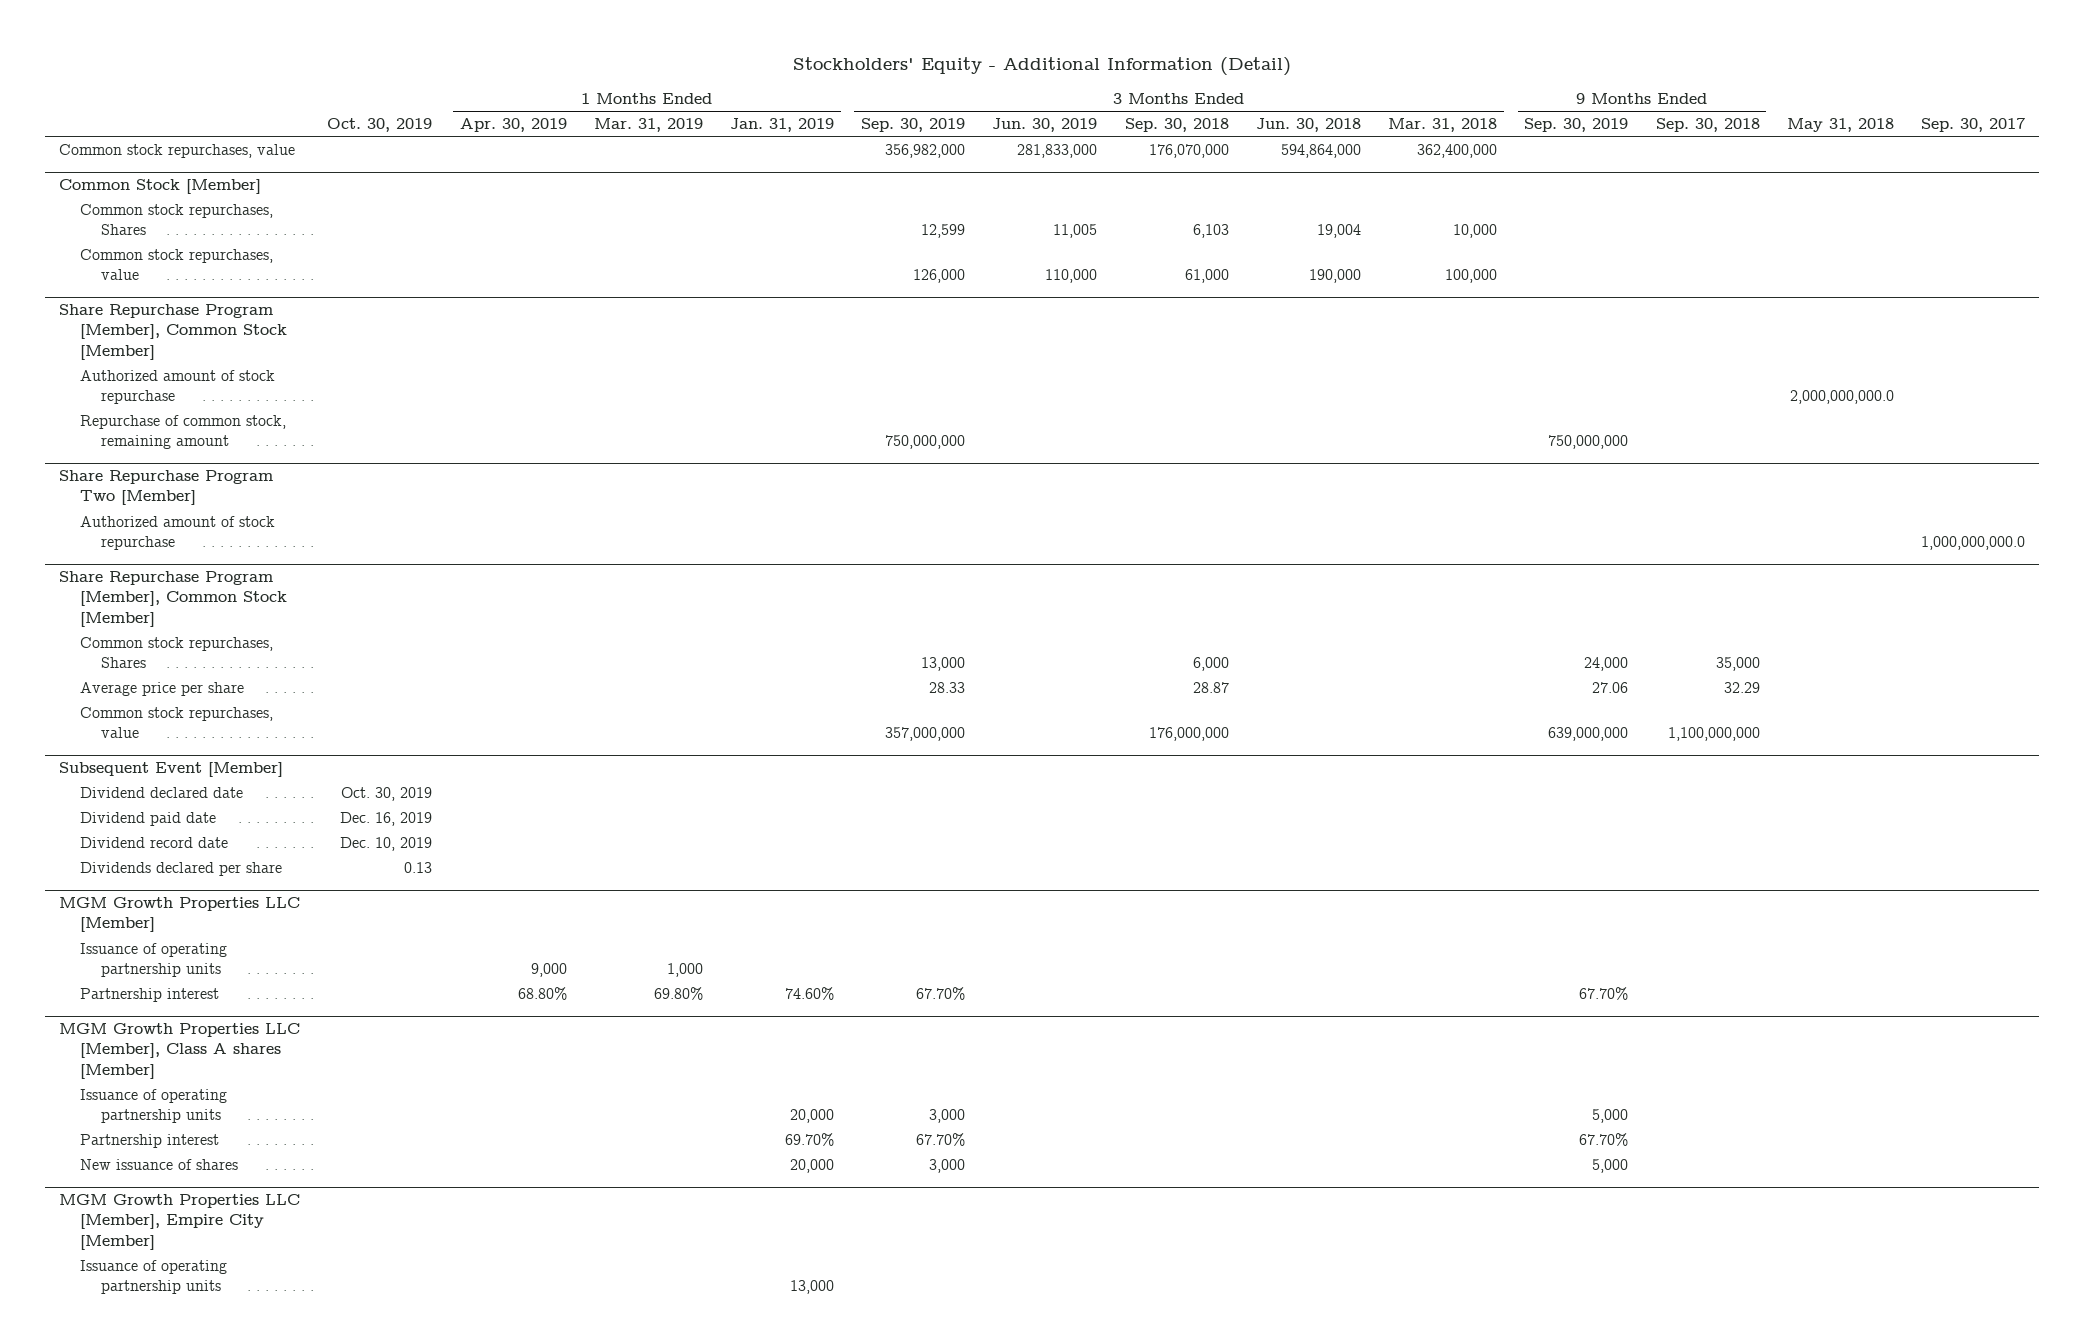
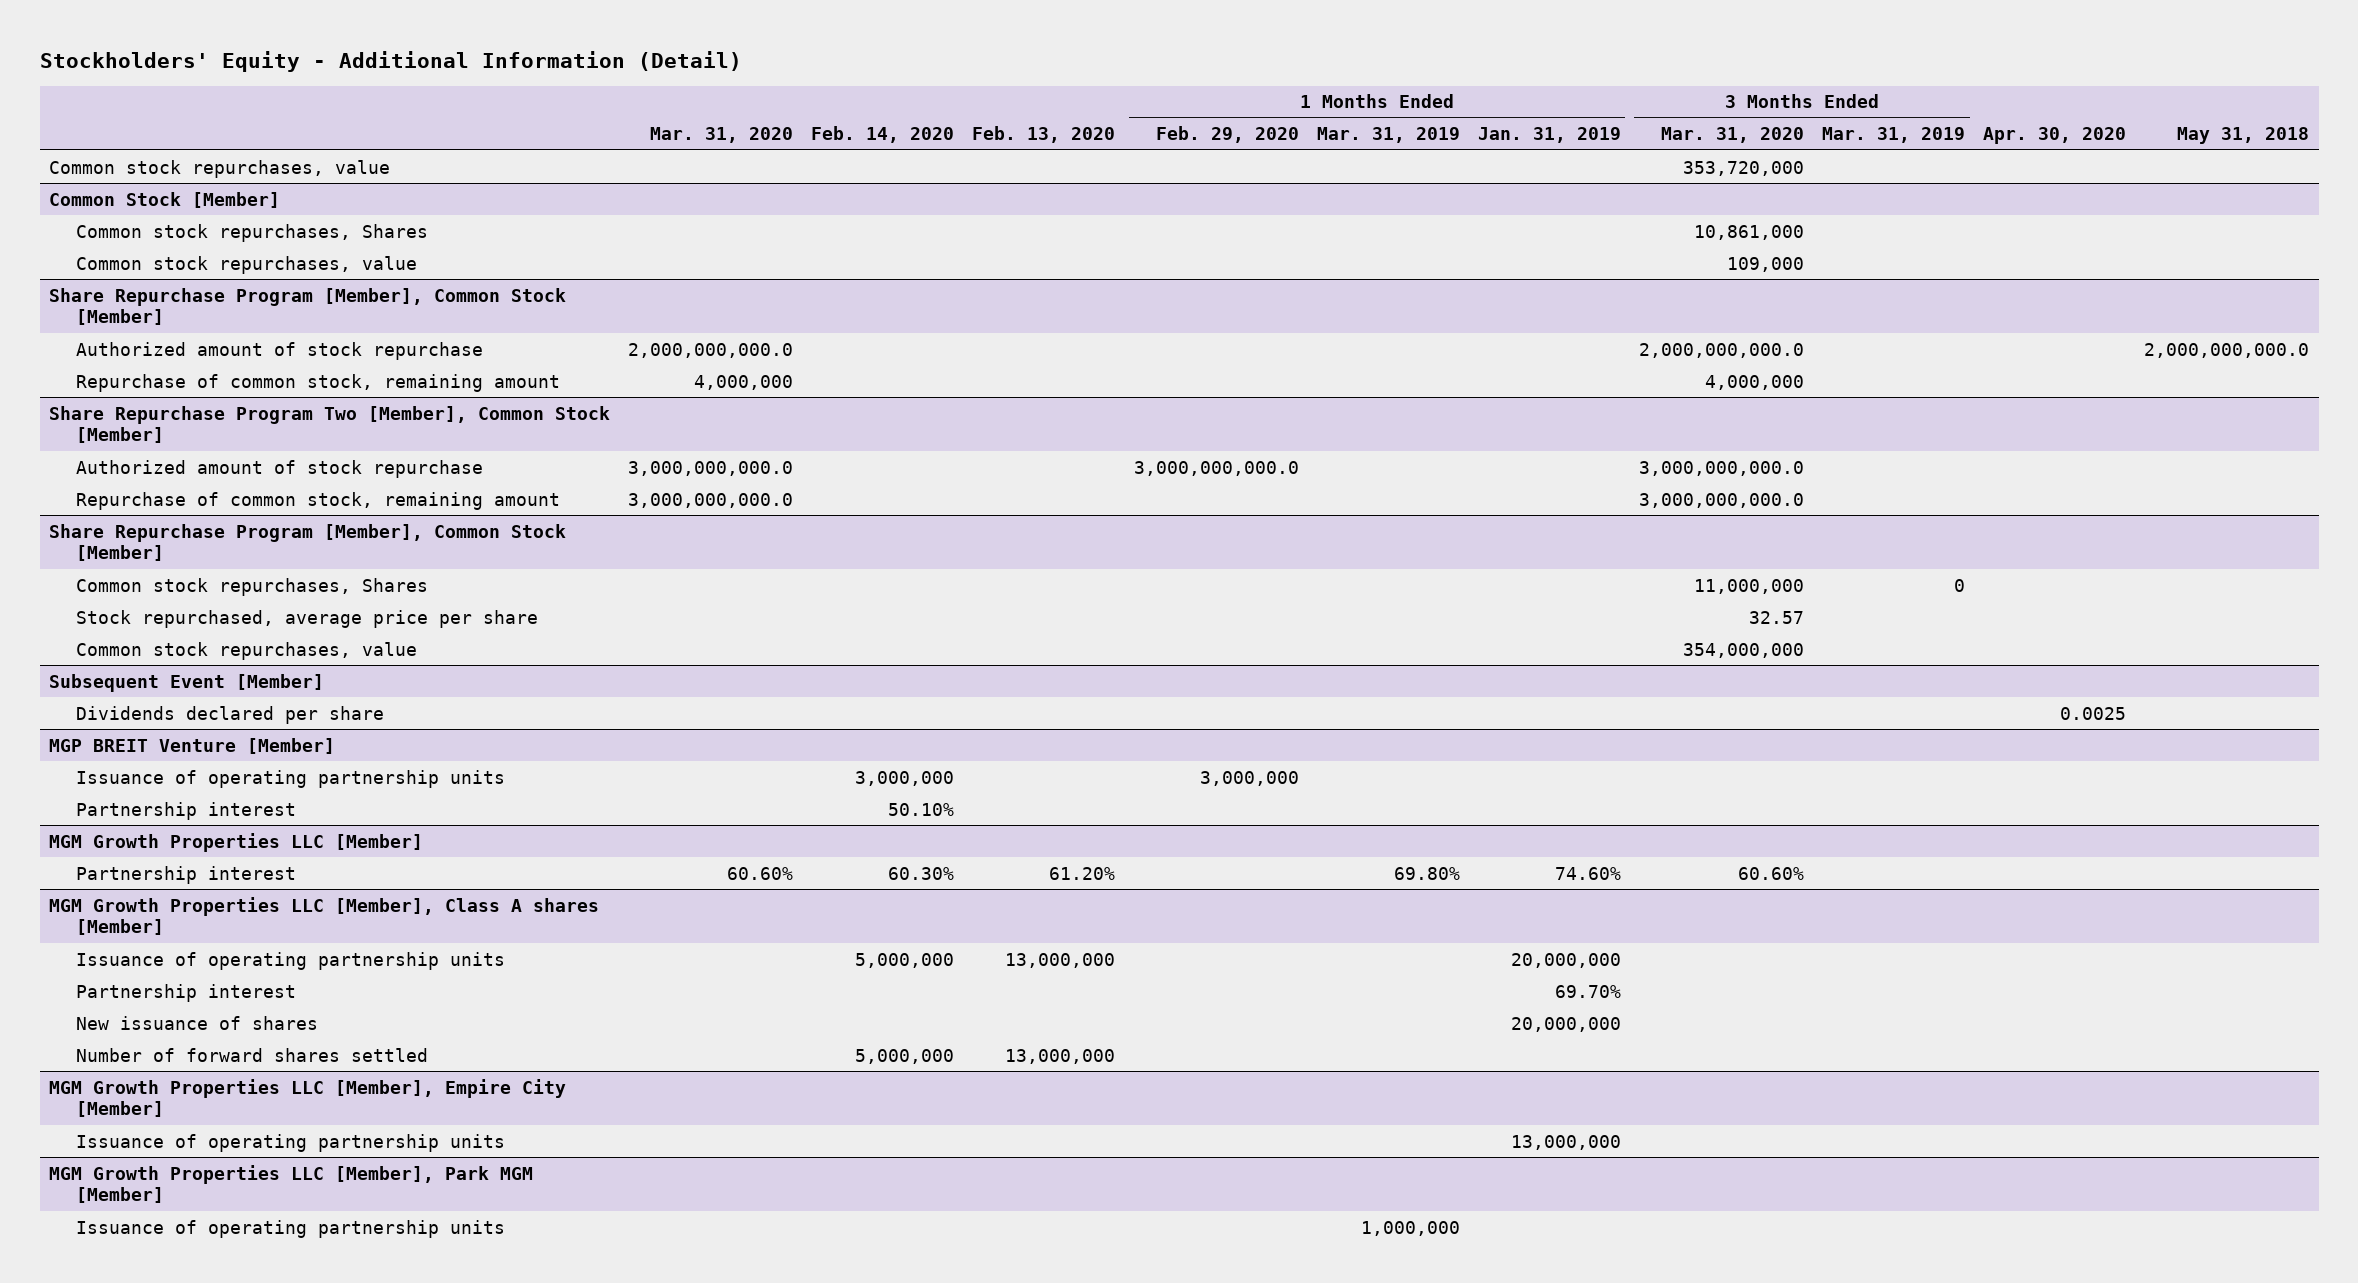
- | Oct. 30, 2019 | 1 Months Ended Apr. 30, 2019 | 1 Months Ended Mar. 31, 2019 | 1 Months Ended Jan. 31, 2019 | 3 Months Ended Sep. 30, 2019 | 3 Months Ended Jun. 30, 2019 | 3 Months Ended Sep. 30, 2018 | 3 Months Ended Jun. 30, 2018 | 3 Months Ended Mar. 31, 2018 | 9 Months Ended Sep. 30, 2019 | 9 Months Ended Sep. 30, 2018 | May 31, 2018 | Sep. 30, 2017
+ | Mar. 31, 2020 | Feb. 14, 2020 | Feb. 13, 2020 | 1 Months Ended Feb. 29, 2020 | 1 Months Ended Mar. 31, 2019 | 1 Months Ended Jan. 31, 2019 | 3 Months Ended Mar. 31, 2020 | 3 Months Ended Mar. 31, 2019 | Apr. 30, 2020 | May 31, 2018
- Share Repurchase Program Two [Member]
+ Share Repurchase Program Two [Member], Common Stock [Member]
+ Repurchase of common stock, remaining amount | 3,000,000,000.0 | | | | | | 3,000,000,000.0 | | |
@ Share Repurchase Program [Member], Common Stock [Member]
- Average price per share | | | | | 28.33 | | 28.87 | | | 27.06 | 32.29 | |
+ Stock repurchased, average price per share | | | | | | | 32.57 | | |
@ Subsequent Event [Member]
- Dividend declared date | Oct. 30, 2019 | | | | | | | | | | | |
- Dividend paid date | Dec. 16, 2019 | | | | | | | | | | | |
- Dividend record date | Dec. 10, 2019 | | | | | | | | | | | |
+ MGP BREIT Venture [Member]
+ Issuance of operating partnership units | | 3,000,000 | | 3,000,000 | | | | | |
+ Partnership interest | | 50.10% | | | | | | | |
@ MGM Growth Properties LLC [Member]
- Issuance of operating partnership units | | 9,000 | 1,000 | | | | | | | | | |
@ MGM Growth Properties LLC [Member], Class A shares [Member]
- Issuance of operating partnership units | | | | 20,000 | 3,000 | | | | | 5,000 | | |
+ Issuance of operating partnership units | | 5,000,000 | 13,000,000 | | | 20,000,000 | | | |
- New issuance of shares | | | | 20,000 | 3,000 | | | | | 5,000 | | |
+ New issuance of shares | | | | | | 20,000,000 | | | |
+ Number of forward shares settled | | 5,000,000 | 13,000,000 | | | | | | |
@ MGM Growth Properties LLC [Member], Empire City [Member]
- Issuance of operating partnership units | | | | 13,000 | | | | | | | | |
+ Issuance of operating partnership units | | | | | | 13,000,000 | | | |
+ MGM Growth Properties LLC [Member], Park MGM [Member]
+ Issuance of operating partnership units | | | | | 1,000,000 | | | | |

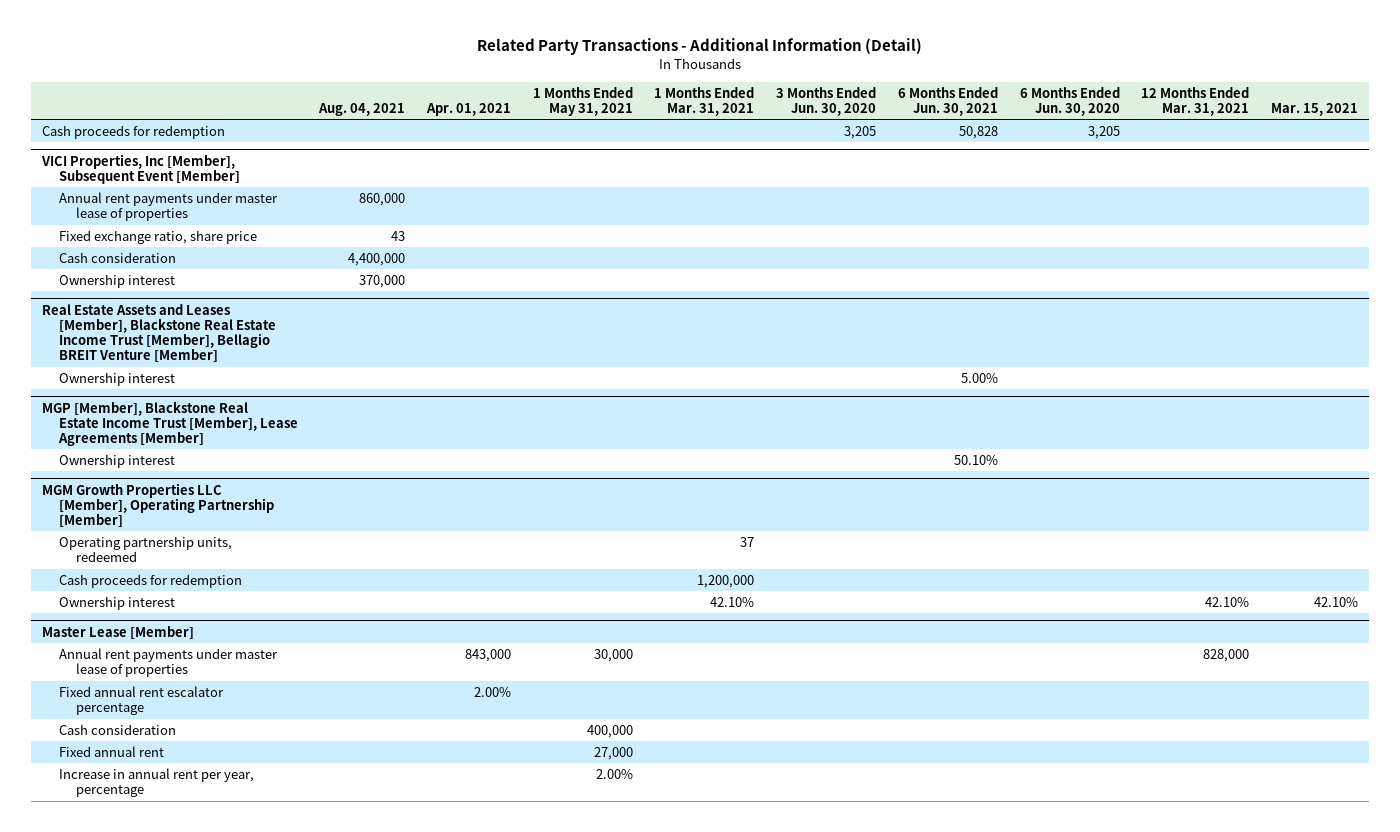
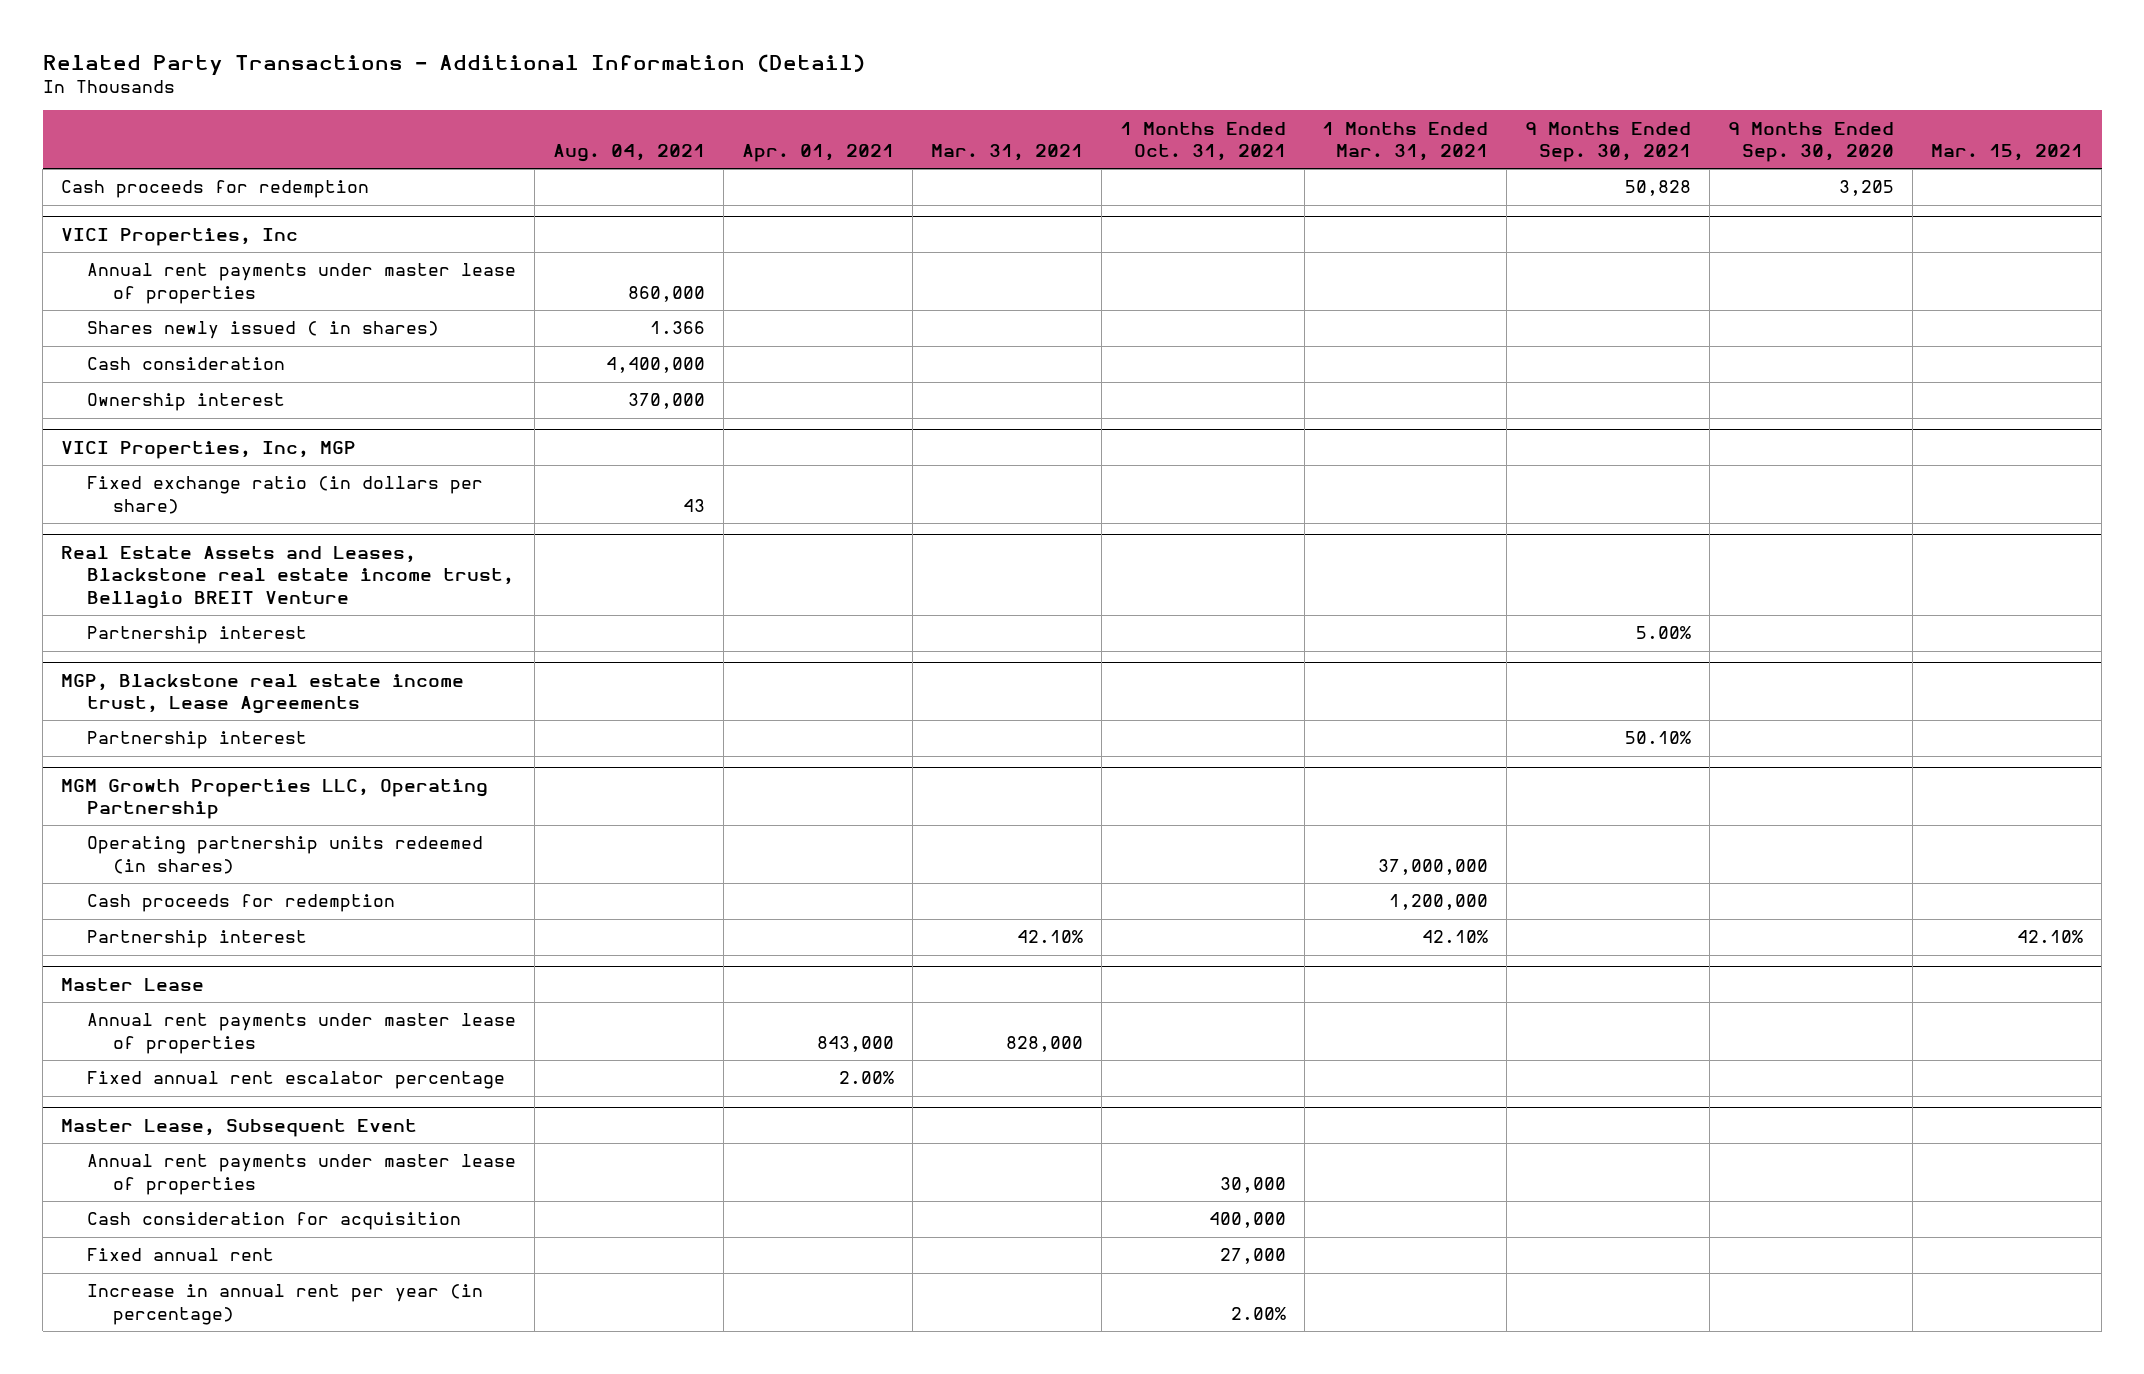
- | Aug. 04, 2021 | Apr. 01, 2021 | 1 Months Ended May 31, 2021 | 1 Months Ended Mar. 31, 2021 | 3 Months Ended Jun. 30, 2020 | 6 Months Ended Jun. 30, 2021 | 6 Months Ended Jun. 30, 2020 | 12 Months Ended Mar. 31, 2021 | Mar. 15, 2021
+ | Aug. 04, 2021 | Apr. 01, 2021 | Mar. 31, 2021 | 1 Months Ended Oct. 31, 2021 | 1 Months Ended Mar. 31, 2021 | 9 Months Ended Sep. 30, 2021 | 9 Months Ended Sep. 30, 2020 | Mar. 15, 2021
- VICI Properties, Inc [Member], Subsequent Event [Member]
+ VICI Properties, Inc
- Fixed exchange ratio, share price | 43 | | | | | | | |
+ Shares newly issued ( in shares) | 1.366 | | | | | | |
- Real Estate Assets and Leases [Member], Blackstone Real Estate Income Trust [Member], Bellagio BREIT Venture [Member]
- Ownership interest | | | | | | 5.00% | | |
- MGP [Member], Blackstone Real Estate Income Trust [Member], Lease Agreements [Member]
- Ownership interest | | | | | | 50.10% | | |
- MGM Growth Properties LLC [Member], Operating Partnership [Member]
- Operating partnership units, redeemed | | | | 37 | | | | |
+ VICI Properties, Inc, MGP
+ Fixed exchange ratio (in dollars per share) | 43 | | | | | | |
+ Real Estate Assets and Leases, Blackstone real estate income trust, Bellagio BREIT Venture
+ Partnership interest | | | | | | 5.00% | |
+ MGP, Blackstone real estate income trust, Lease Agreements
+ Partnership interest | | | | | | 50.10% | |
+ MGM Growth Properties LLC, Operating Partnership
+ Operating partnership units redeemed (in shares) | | | | | 37,000,000 | | |
- Ownership interest | | | | 42.10% | | | | 42.10% | 42.10%
- Master Lease [Member]
+ Partnership interest | | | 42.10% | | 42.10% | | | 42.10%
+ Master Lease
- Cash consideration | | | 400,000 | | | | | |
- Fixed annual rent | | | 27,000 | | | | | |
- Increase in annual rent per year, percentage | | | 2.00% | | | | | |
+ Master Lease, Subsequent Event
+ Annual rent payments under master lease of properties | | | | 30,000 | | | |
+ Cash consideration for acquisition | | | | 400,000 | | | |
+ Fixed annual rent | | | | 27,000 | | | |
+ Increase in annual rent per year (in percentage) | | | | 2.00% | | | |

